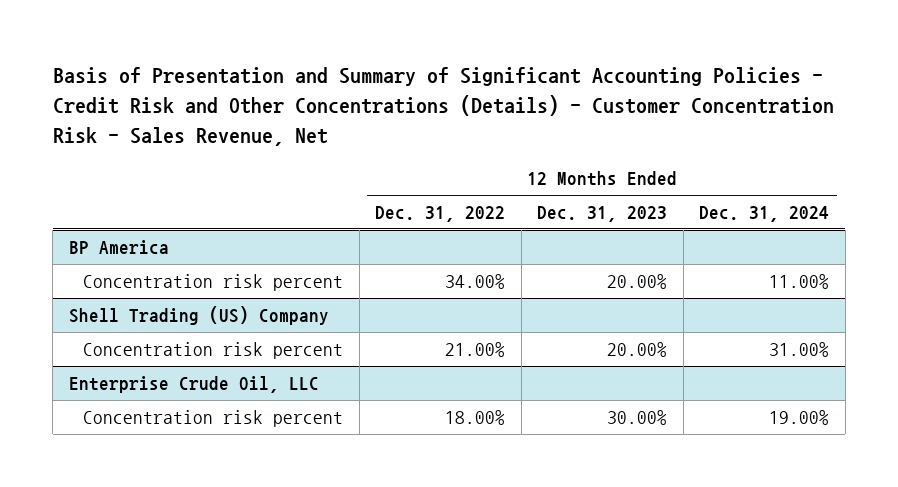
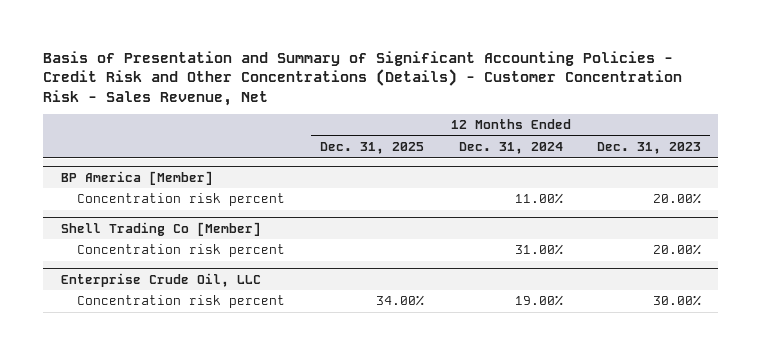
- | 12 Months Ended Dec. 31, 2022 | 12 Months Ended Dec. 31, 2023 | 12 Months Ended Dec. 31, 2024
+ | 12 Months Ended Dec. 31, 2025 | 12 Months Ended Dec. 31, 2024 | 12 Months Ended Dec. 31, 2023
- BP America
+ BP America [Member]
- Shell Trading (US) Company
+ Shell Trading Co [Member]

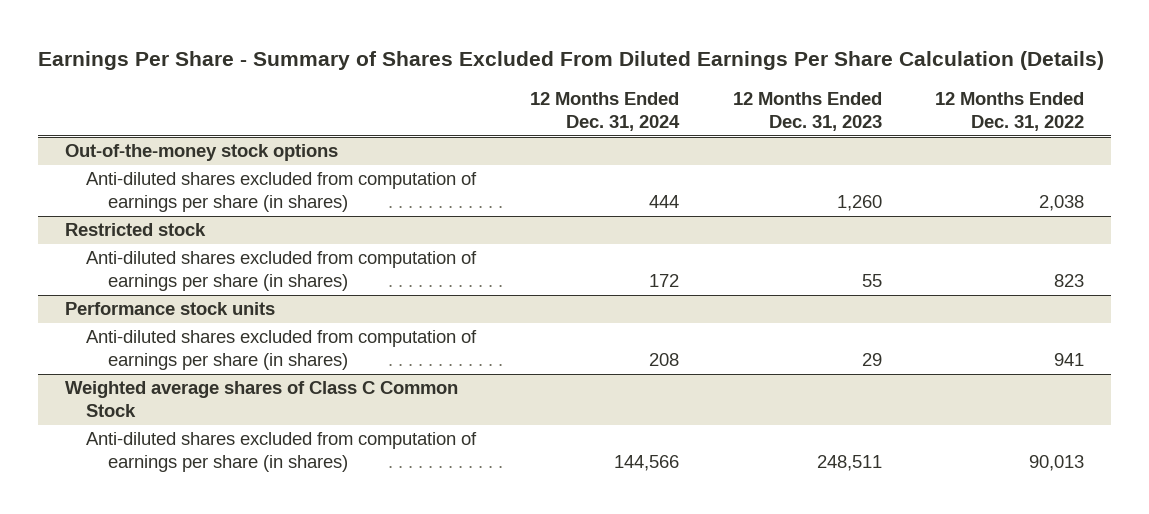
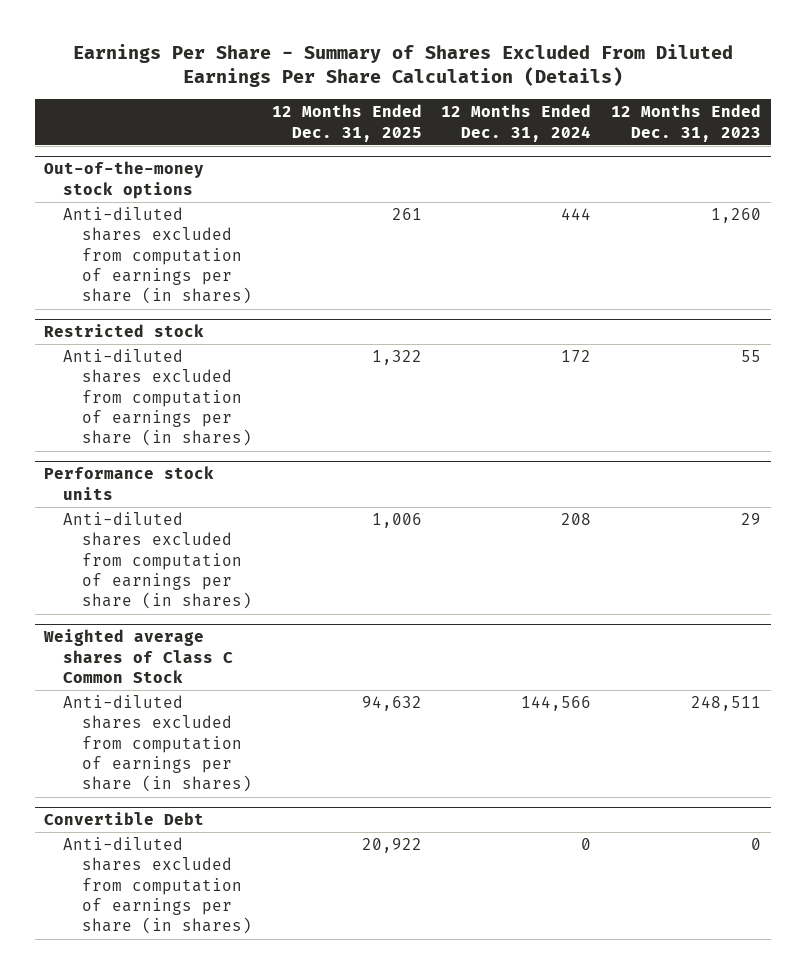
- | 12 Months Ended Dec. 31, 2024 | 12 Months Ended Dec. 31, 2023 | 12 Months Ended Dec. 31, 2022
+ | 12 Months Ended Dec. 31, 2025 | 12 Months Ended Dec. 31, 2024 | 12 Months Ended Dec. 31, 2023
+ Convertible Debt
+ Anti-diluted shares excluded from computation of earnings per share (in shares) | 20,922 | 0 | 0

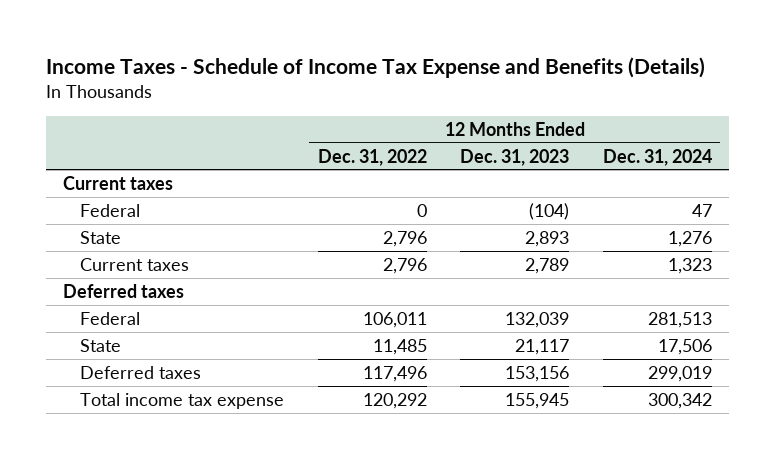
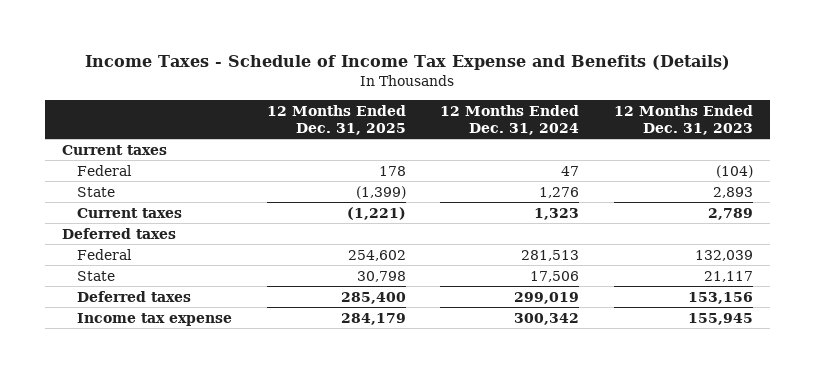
- | 12 Months Ended Dec. 31, 2022 | 12 Months Ended Dec. 31, 2023 | 12 Months Ended Dec. 31, 2024
+ | 12 Months Ended Dec. 31, 2025 | 12 Months Ended Dec. 31, 2024 | 12 Months Ended Dec. 31, 2023
- Total income tax expense | 120,292 | 155,945 | 300,342
+ Income tax expense | 284,179 | 300,342 | 155,945

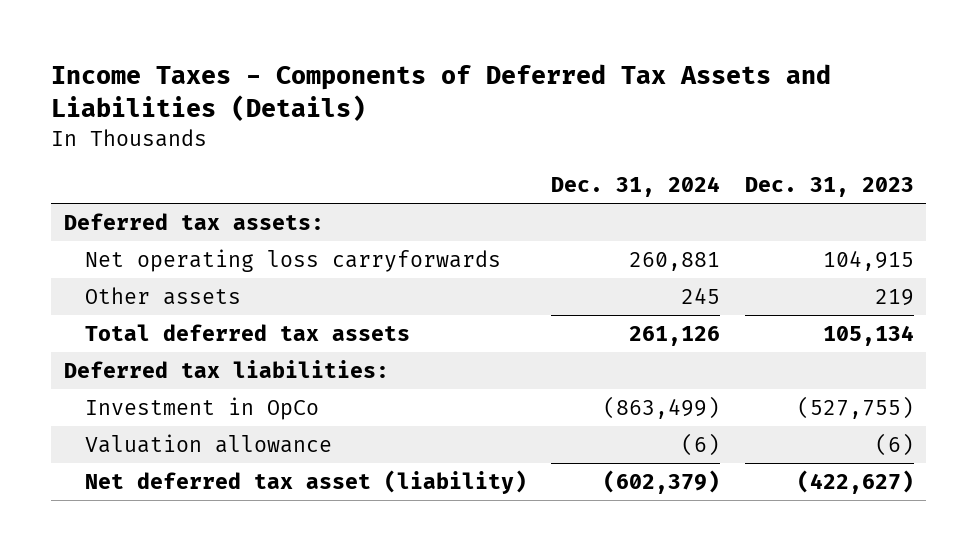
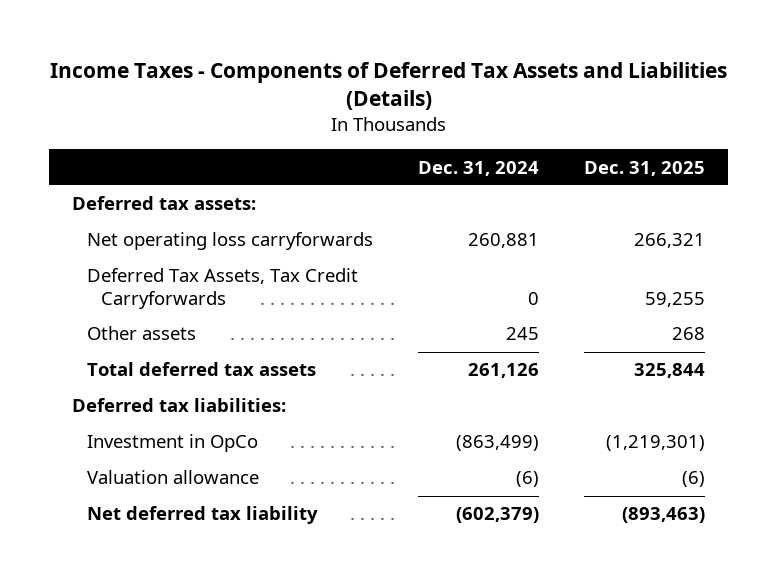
- | Dec. 31, 2024 | Dec. 31, 2023
+ | Dec. 31, 2024 | Dec. 31, 2025
+ Deferred Tax Assets, Tax Credit Carryforwards | 0 | 59,255
- Net deferred tax asset (liability) | (602,379) | (422,627)
+ Net deferred tax liability | (602,379) | (893,463)

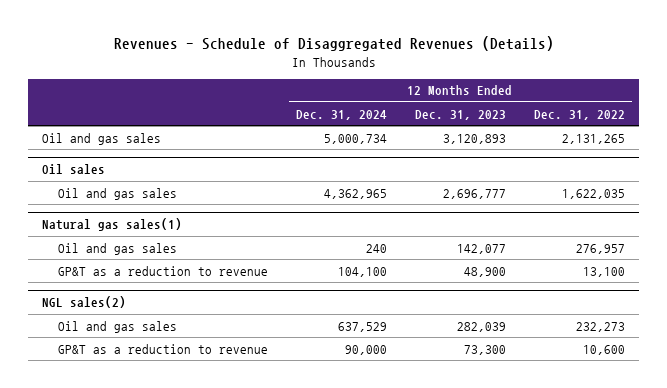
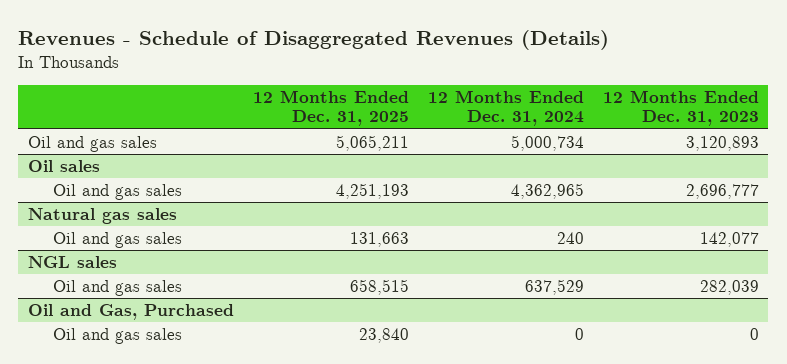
- | 12 Months Ended Dec. 31, 2024 | 12 Months Ended Dec. 31, 2023 | 12 Months Ended Dec. 31, 2022
+ | 12 Months Ended Dec. 31, 2025 | 12 Months Ended Dec. 31, 2024 | 12 Months Ended Dec. 31, 2023
- Natural gas sales(1)
+ Natural gas sales
- GP&T as a reduction to revenue | 104,100 | 48,900 | 13,100
- NGL sales(2)
+ NGL sales
- GP&T as a reduction to revenue | 90,000 | 73,300 | 10,600
+ Oil and Gas, Purchased
+ Oil and gas sales | 23,840 | 0 | 0

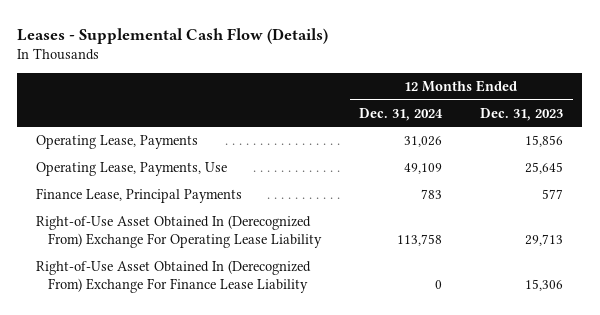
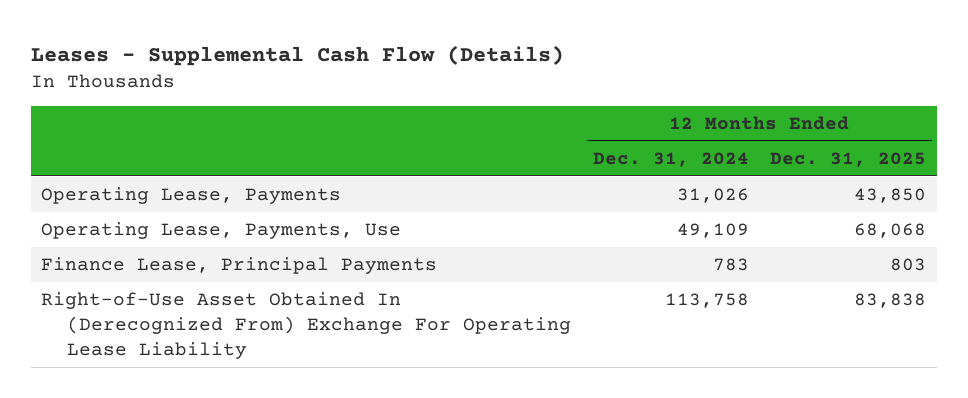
- | 12 Months Ended Dec. 31, 2024 | 12 Months Ended Dec. 31, 2023
+ | 12 Months Ended Dec. 31, 2024 | 12 Months Ended Dec. 31, 2025
- Right-of-Use Asset Obtained In (Derecognized From) Exchange For Finance Lease Liability | 0 | 15,306

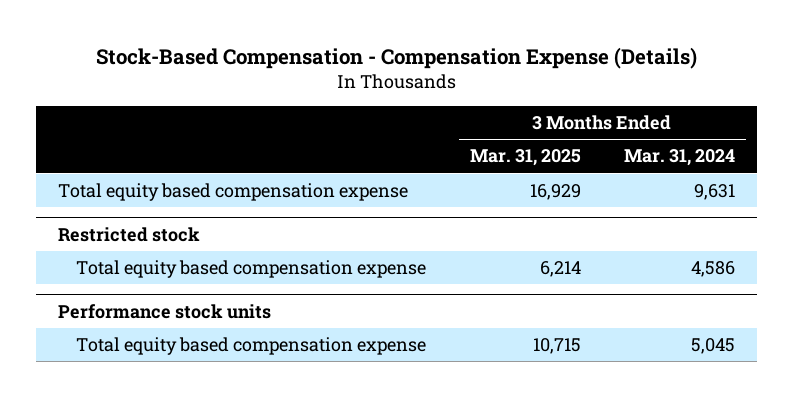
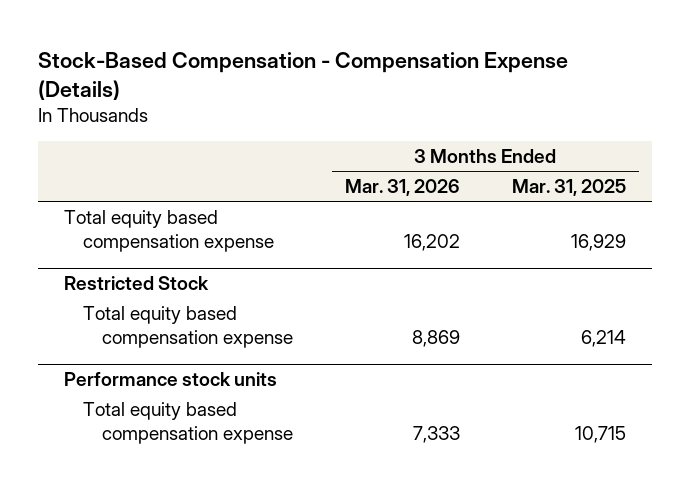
- | 3 Months Ended Mar. 31, 2025 | 3 Months Ended Mar. 31, 2024
+ | 3 Months Ended Mar. 31, 2026 | 3 Months Ended Mar. 31, 2025
- Restricted stock
+ Restricted Stock

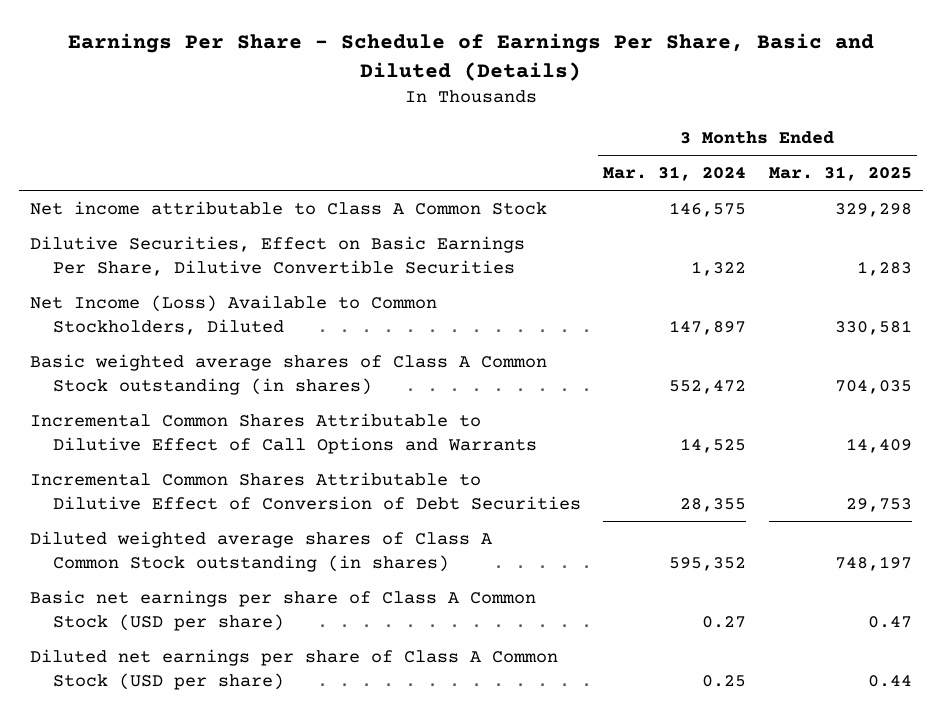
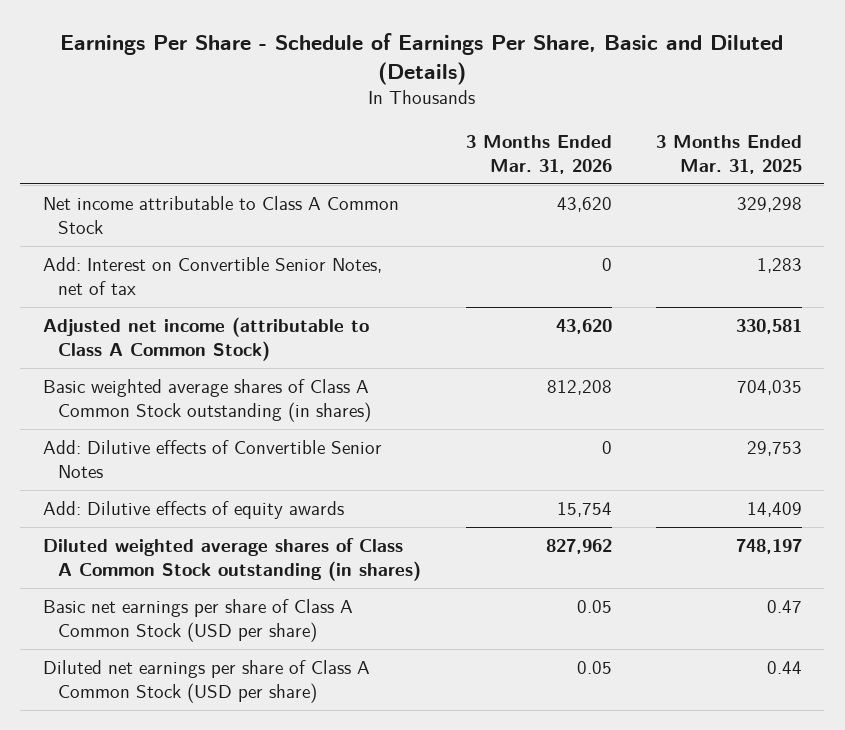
- | 3 Months Ended Mar. 31, 2024 | 3 Months Ended Mar. 31, 2025
+ | 3 Months Ended Mar. 31, 2026 | 3 Months Ended Mar. 31, 2025
- Dilutive Securities, Effect on Basic Earnings Per Share, Dilutive Convertible Securities | 1,322 | 1,283
- Net Income (Loss) Available to Common Stockholders, Diluted | 147,897 | 330,581
+ Add: Interest on Convertible Senior Notes, net of tax | 0 | 1,283
+ Adjusted net income (attributable to Class A Common Stock) | 43,620 | 330,581
- Incremental Common Shares Attributable to Dilutive Effect of Call Options and Warrants | 14,525 | 14,409
- Incremental Common Shares Attributable to Dilutive Effect of Conversion of Debt Securities | 28,355 | 29,753
+ Add: Dilutive effects of Convertible Senior Notes | 0 | 29,753
+ Add: Dilutive effects of equity awards | 15,754 | 14,409

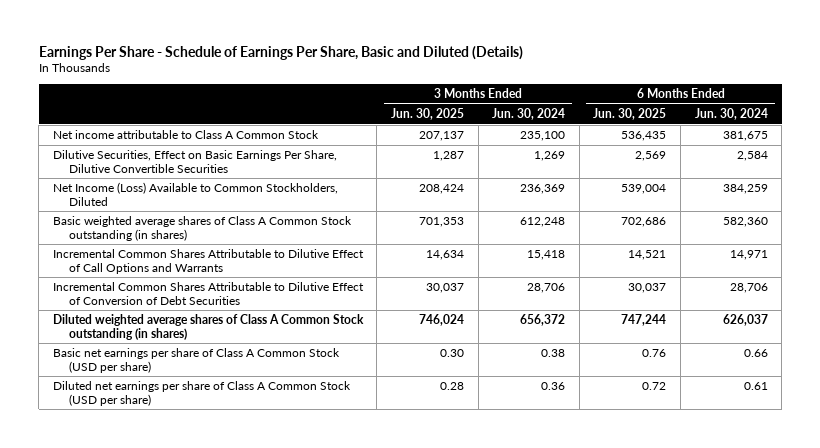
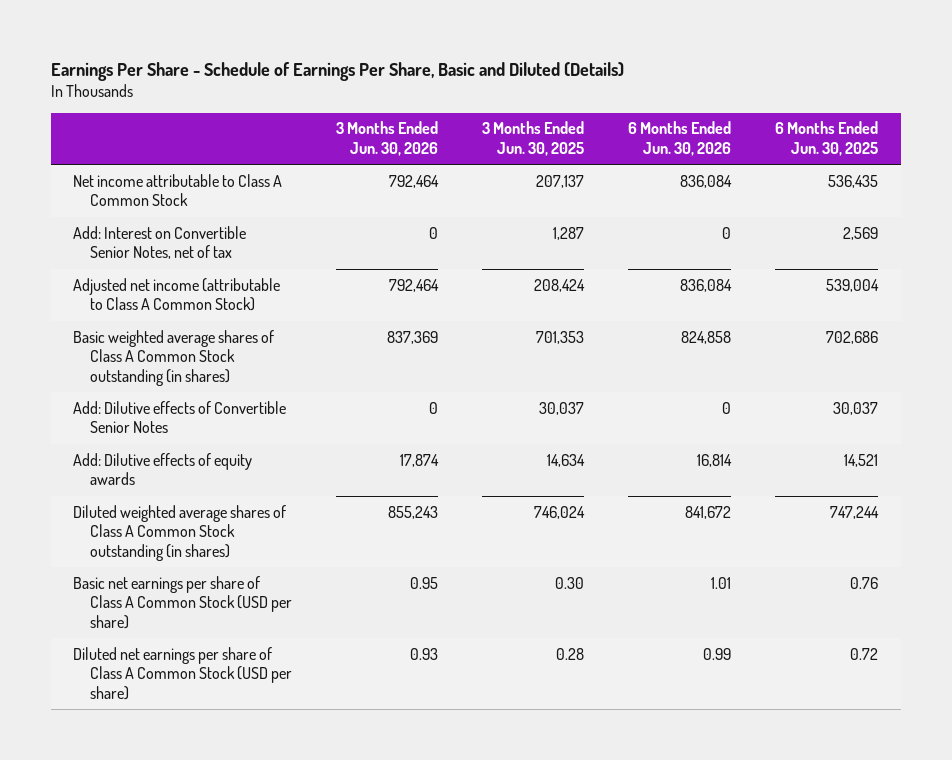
- | 3 Months Ended Jun. 30, 2025 | 3 Months Ended Jun. 30, 2024 | 6 Months Ended Jun. 30, 2025 | 6 Months Ended Jun. 30, 2024
+ | 3 Months Ended Jun. 30, 2026 | 3 Months Ended Jun. 30, 2025 | 6 Months Ended Jun. 30, 2026 | 6 Months Ended Jun. 30, 2025
- Dilutive Securities, Effect on Basic Earnings Per Share, Dilutive Convertible Securities | 1,287 | 1,269 | 2,569 | 2,584
- Net Income (Loss) Available to Common Stockholders, Diluted | 208,424 | 236,369 | 539,004 | 384,259
+ Add: Interest on Convertible Senior Notes, net of tax | 0 | 1,287 | 0 | 2,569
+ Adjusted net income (attributable to Class A Common Stock) | 792,464 | 208,424 | 836,084 | 539,004
- Incremental Common Shares Attributable to Dilutive Effect of Call Options and Warrants | 14,634 | 15,418 | 14,521 | 14,971
- Incremental Common Shares Attributable to Dilutive Effect of Conversion of Debt Securities | 30,037 | 28,706 | 30,037 | 28,706
+ Add: Dilutive effects of Convertible Senior Notes | 0 | 30,037 | 0 | 30,037
+ Add: Dilutive effects of equity awards | 17,874 | 14,634 | 16,814 | 14,521

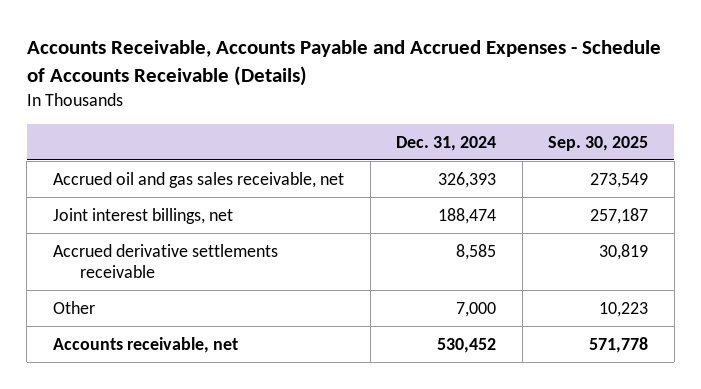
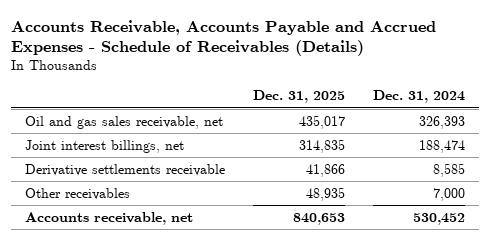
- Accounts Receivable, Accounts Payable and Accrued Expenses - Schedule of Accounts Receivable (Details)
+ Accounts Receivable, Accounts Payable and Accrued Expenses - Schedule of Receivables (Details)
- | Dec. 31, 2024 | Sep. 30, 2025
+ | Dec. 31, 2025 | Dec. 31, 2024
- Accrued oil and gas sales receivable, net | 326,393 | 273,549
+ Oil and gas sales receivable, net | 435,017 | 326,393
- Accrued derivative settlements receivable | 8,585 | 30,819
- Other | 7,000 | 10,223
+ Derivative settlements receivable | 41,866 | 8,585
+ Other receivables | 48,935 | 7,000

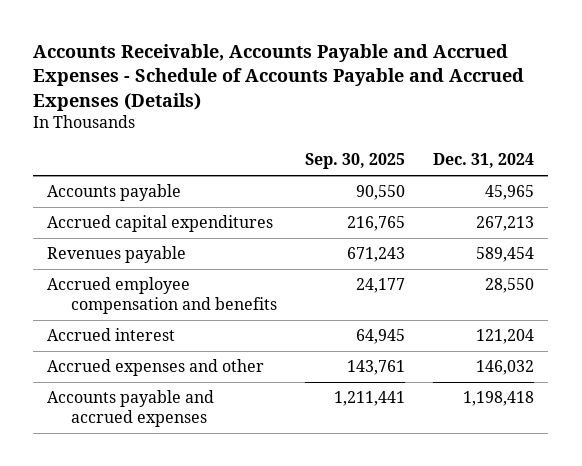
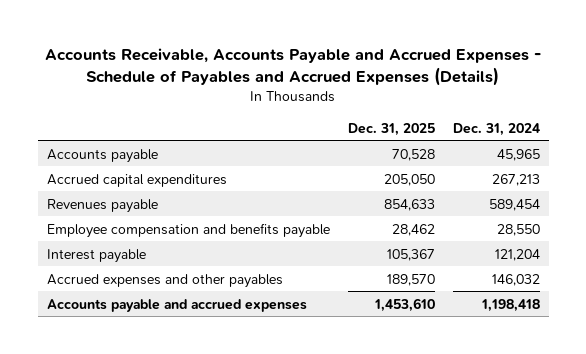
- Accounts Receivable, Accounts Payable and Accrued Expenses - Schedule of Accounts Payable and Accrued Expenses (Details)
+ Accounts Receivable, Accounts Payable and Accrued Expenses - Schedule of Payables and Accrued Expenses (Details)
- | Sep. 30, 2025 | Dec. 31, 2024
+ | Dec. 31, 2025 | Dec. 31, 2024
- Accrued employee compensation and benefits | 24,177 | 28,550
- Accrued interest | 64,945 | 121,204
- Accrued expenses and other | 143,761 | 146,032
+ Employee compensation and benefits payable | 28,462 | 28,550
+ Interest payable | 105,367 | 121,204
+ Accrued expenses and other payables | 189,570 | 146,032

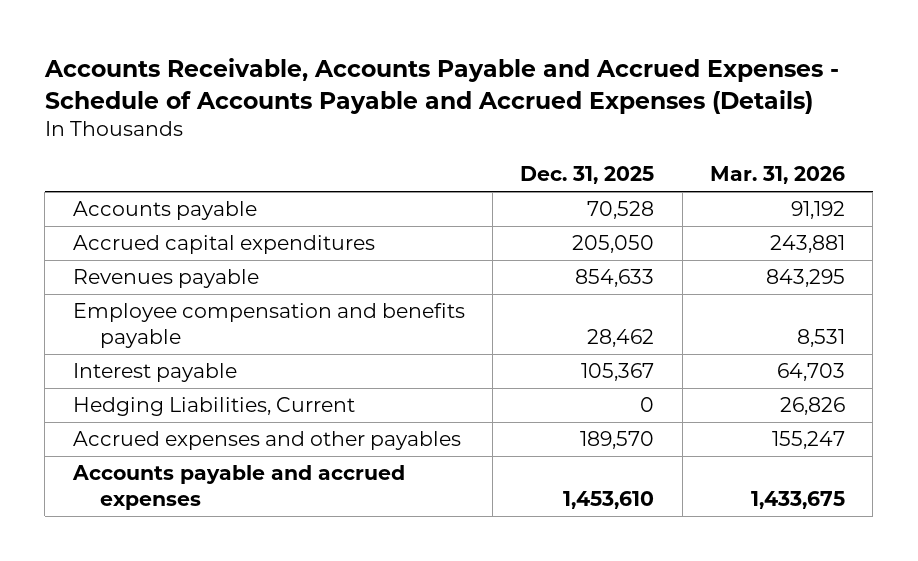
- Accounts Receivable, Accounts Payable and Accrued Expenses - Schedule of Payables and Accrued Expenses (Details)
+ Accounts Receivable, Accounts Payable and Accrued Expenses - Schedule of Accounts Payable and Accrued Expenses (Details)
- | Dec. 31, 2025 | Dec. 31, 2024
+ | Dec. 31, 2025 | Mar. 31, 2026
+ Hedging Liabilities, Current | 0 | 26,826

